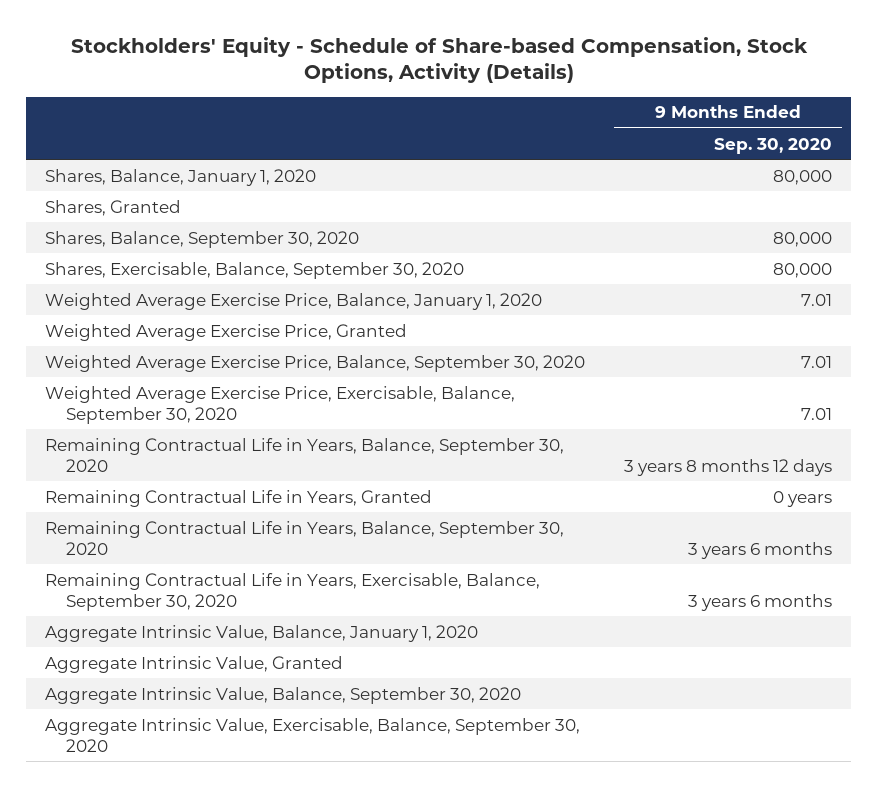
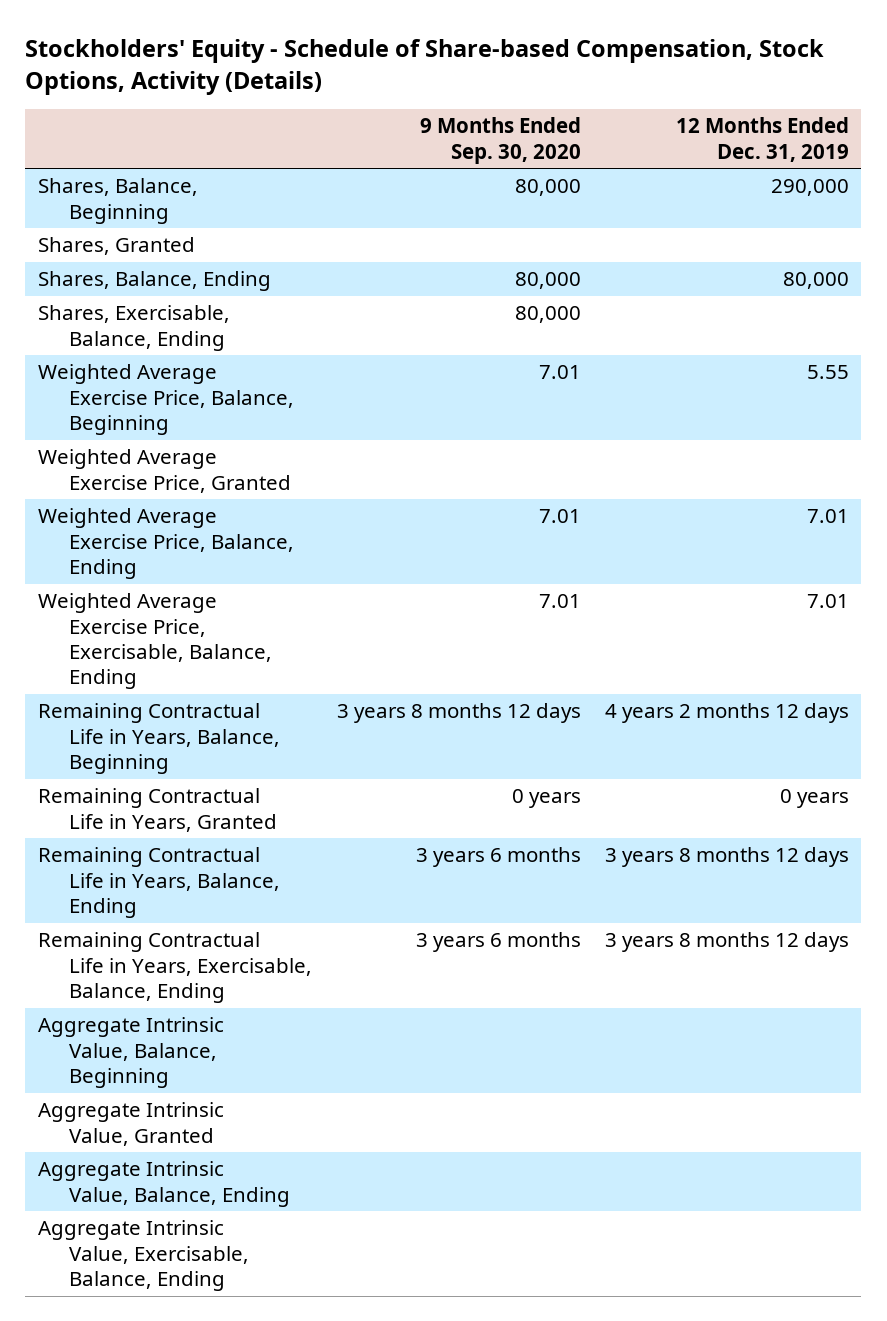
- | 9 Months Ended Sep. 30, 2020
+ | 9 Months Ended Sep. 30, 2020 | 12 Months Ended Dec. 31, 2019
- Shares, Balance, January 1, 2020 | 80,000
+ Shares, Balance, Beginning | 80,000 | 290,000
- Shares, Balance, September 30, 2020 | 80,000
- Shares, Exercisable, Balance, September 30, 2020 | 80,000
- Weighted Average Exercise Price, Balance, January 1, 2020 | 7.01
+ Shares, Balance, Ending | 80,000 | 80,000
+ Shares, Exercisable, Balance, Ending | 80,000 |
+ Weighted Average Exercise Price, Balance, Beginning | 7.01 | 5.55
- Weighted Average Exercise Price, Balance, September 30, 2020 | 7.01
- Weighted Average Exercise Price, Exercisable, Balance, September 30, 2020 | 7.01
- Remaining Contractual Life in Years, Balance, September 30, 2020 | 3 years 8 months 12 days
+ Weighted Average Exercise Price, Balance, Ending | 7.01 | 7.01
+ Weighted Average Exercise Price, Exercisable, Balance, Ending | 7.01 | 7.01
+ Remaining Contractual Life in Years, Balance, Beginning | 3 years 8 months 12 days | 4 years 2 months 12 days
- Remaining Contractual Life in Years, Balance, September 30, 2020 | 3 years 6 months
- Remaining Contractual Life in Years, Exercisable, Balance, September 30, 2020 | 3 years 6 months
- Aggregate Intrinsic Value, Balance, January 1, 2020
+ Remaining Contractual Life in Years, Balance, Ending | 3 years 6 months | 3 years 8 months 12 days
+ Remaining Contractual Life in Years, Exercisable, Balance, Ending | 3 years 6 months | 3 years 8 months 12 days
+ Aggregate Intrinsic Value, Balance, Beginning
- Aggregate Intrinsic Value, Balance, September 30, 2020
- Aggregate Intrinsic Value, Exercisable, Balance, September 30, 2020
+ Aggregate Intrinsic Value, Balance, Ending
+ Aggregate Intrinsic Value, Exercisable, Balance, Ending

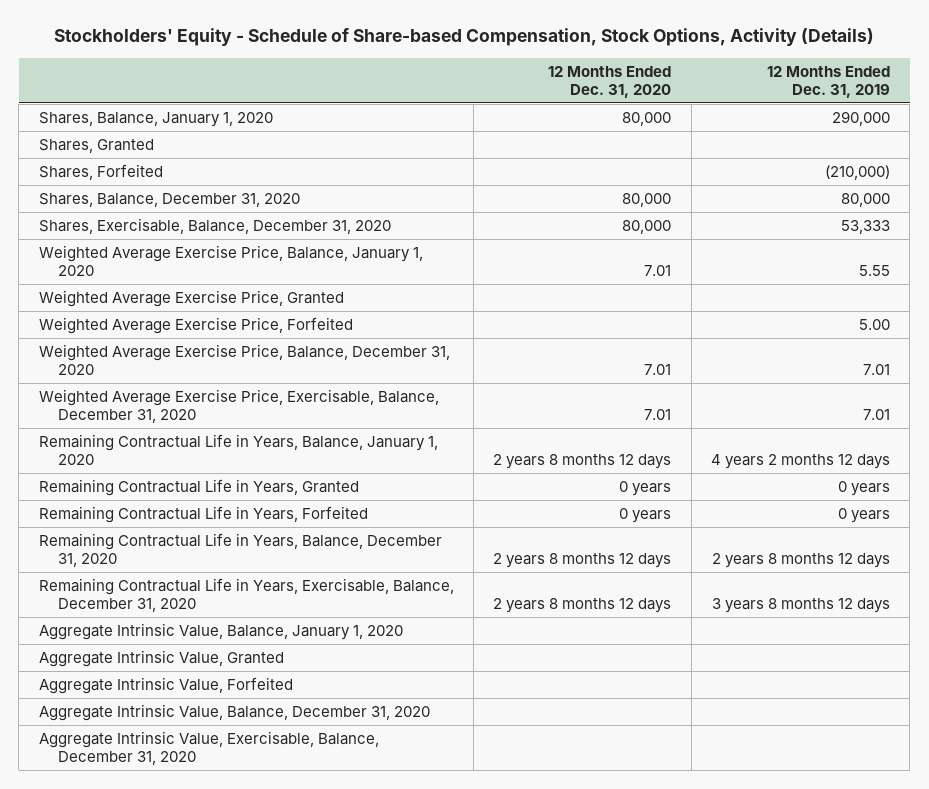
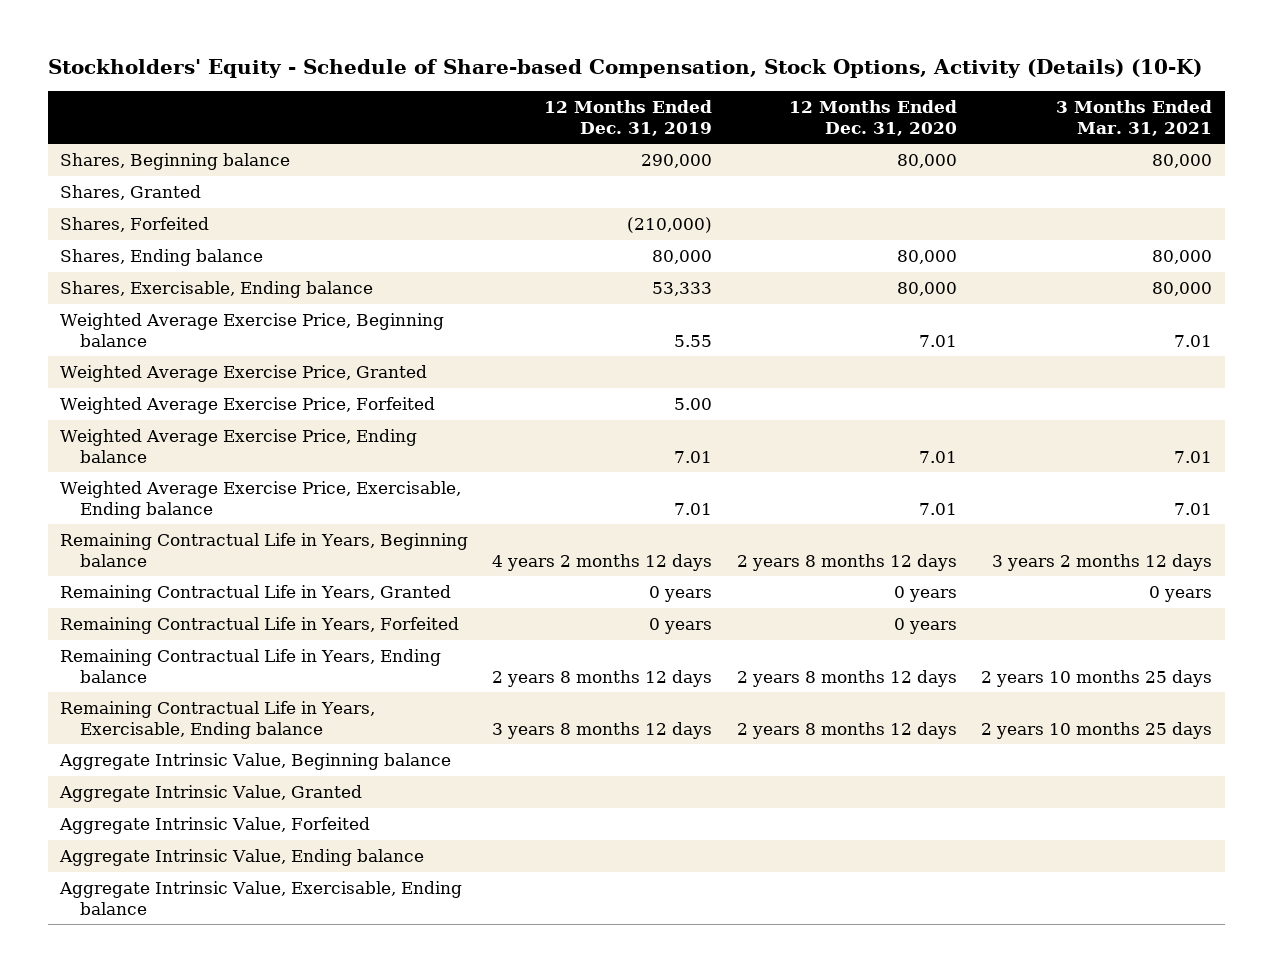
- Stockholders' Equity - Schedule of Share-based Compensation, Stock Options, Activity (Details)
+ Stockholders' Equity - Schedule of Share-based Compensation, Stock Options, Activity (Details) (10-K)
- | 12 Months Ended Dec. 31, 2020 | 12 Months Ended Dec. 31, 2019
+ | 12 Months Ended Dec. 31, 2019 | 12 Months Ended Dec. 31, 2020 | 3 Months Ended Mar. 31, 2021
- Shares, Balance, January 1, 2020 | 80,000 | 290,000
+ Shares, Beginning balance | 290,000 | 80,000 | 80,000
- Shares, Balance, December 31, 2020 | 80,000 | 80,000
- Shares, Exercisable, Balance, December 31, 2020 | 80,000 | 53,333
- Weighted Average Exercise Price, Balance, January 1, 2020 | 7.01 | 5.55
+ Shares, Ending balance | 80,000 | 80,000 | 80,000
+ Shares, Exercisable, Ending balance | 53,333 | 80,000 | 80,000
+ Weighted Average Exercise Price, Beginning balance | 5.55 | 7.01 | 7.01
- Weighted Average Exercise Price, Balance, December 31, 2020 | 7.01 | 7.01
- Weighted Average Exercise Price, Exercisable, Balance, December 31, 2020 | 7.01 | 7.01
- Remaining Contractual Life in Years, Balance, January 1, 2020 | 2 years 8 months 12 days | 4 years 2 months 12 days
+ Weighted Average Exercise Price, Ending balance | 7.01 | 7.01 | 7.01
+ Weighted Average Exercise Price, Exercisable, Ending balance | 7.01 | 7.01 | 7.01
+ Remaining Contractual Life in Years, Beginning balance | 4 years 2 months 12 days | 2 years 8 months 12 days | 3 years 2 months 12 days
- Remaining Contractual Life in Years, Balance, December 31, 2020 | 2 years 8 months 12 days | 2 years 8 months 12 days
- Remaining Contractual Life in Years, Exercisable, Balance, December 31, 2020 | 2 years 8 months 12 days | 3 years 8 months 12 days
- Aggregate Intrinsic Value, Balance, January 1, 2020
+ Remaining Contractual Life in Years, Ending balance | 2 years 8 months 12 days | 2 years 8 months 12 days | 2 years 10 months 25 days
+ Remaining Contractual Life in Years, Exercisable, Ending balance | 3 years 8 months 12 days | 2 years 8 months 12 days | 2 years 10 months 25 days
+ Aggregate Intrinsic Value, Beginning balance
- Aggregate Intrinsic Value, Balance, December 31, 2020
- Aggregate Intrinsic Value, Exercisable, Balance, December 31, 2020
+ Aggregate Intrinsic Value, Ending balance
+ Aggregate Intrinsic Value, Exercisable, Ending balance

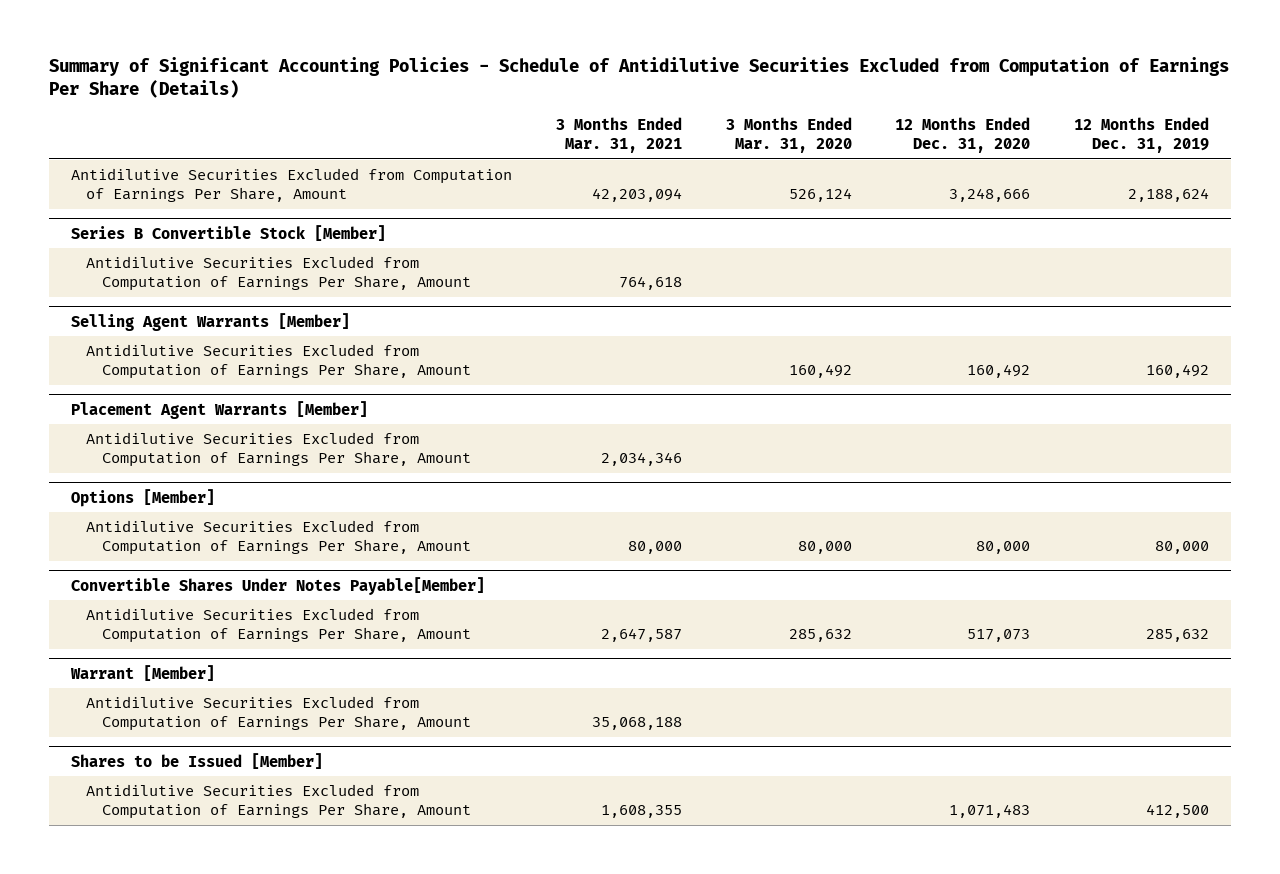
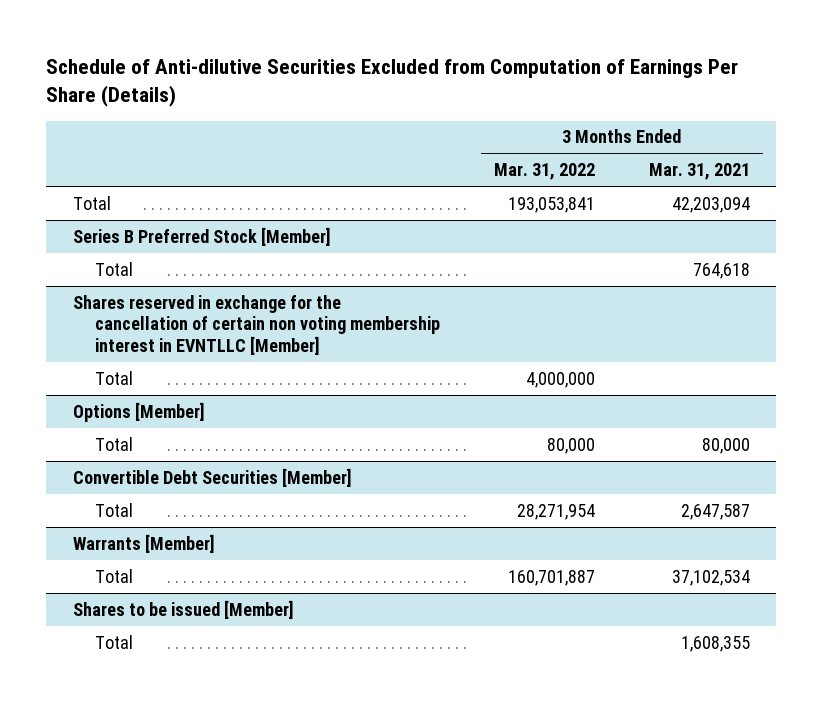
- Summary of Significant Accounting Policies - Schedule of Antidilutive Securities Excluded from Computation of Earnings Per Share (Details)
+ Schedule of Anti-dilutive Securities Excluded from Computation of Earnings Per Share (Details)
- | 3 Months Ended Mar. 31, 2021 | 3 Months Ended Mar. 31, 2020 | 12 Months Ended Dec. 31, 2020 | 12 Months Ended Dec. 31, 2019
+ | 3 Months Ended Mar. 31, 2022 | 3 Months Ended Mar. 31, 2021
- Antidilutive Securities Excluded from Computation of Earnings Per Share, Amount | 42,203,094 | 526,124 | 3,248,666 | 2,188,624
- Series B Convertible Stock [Member]
- Antidilutive Securities Excluded from Computation of Earnings Per Share, Amount | 764,618 | | |
- Selling Agent Warrants [Member]
- Antidilutive Securities Excluded from Computation of Earnings Per Share, Amount | | 160,492 | 160,492 | 160,492
- Placement Agent Warrants [Member]
- Antidilutive Securities Excluded from Computation of Earnings Per Share, Amount | 2,034,346 | | |
+ Total | 193,053,841 | 42,203,094
+ Series B Preferred Stock [Member]
+ Total | | 764,618
+ Shares reserved in exchange for the cancellation of certain non voting membership interest in EVNTLLC [Member]
+ Total | 4,000,000 |
@ Options [Member]
- Antidilutive Securities Excluded from Computation of Earnings Per Share, Amount | 80,000 | 80,000 | 80,000 | 80,000
- Convertible Shares Under Notes Payable[Member]
- Antidilutive Securities Excluded from Computation of Earnings Per Share, Amount | 2,647,587 | 285,632 | 517,073 | 285,632
- Warrant [Member]
- Antidilutive Securities Excluded from Computation of Earnings Per Share, Amount | 35,068,188 | | |
- Shares to be Issued [Member]
- Antidilutive Securities Excluded from Computation of Earnings Per Share, Amount | 1,608,355 | | 1,071,483 | 412,500
@ Options [Member]
+ Total | 80,000 | 80,000
+ Convertible Debt Securities [Member]
+ Total | 28,271,954 | 2,647,587
+ Warrants [Member]
+ Total | 160,701,887 | 37,102,534
+ Shares to be issued [Member]
+ Total | | 1,608,355

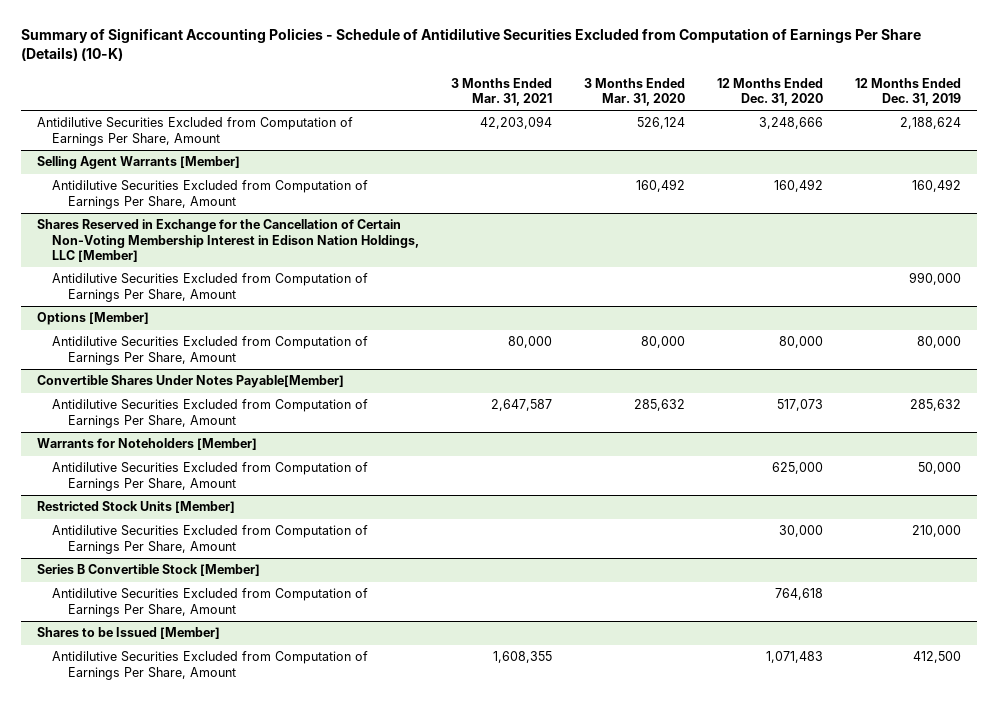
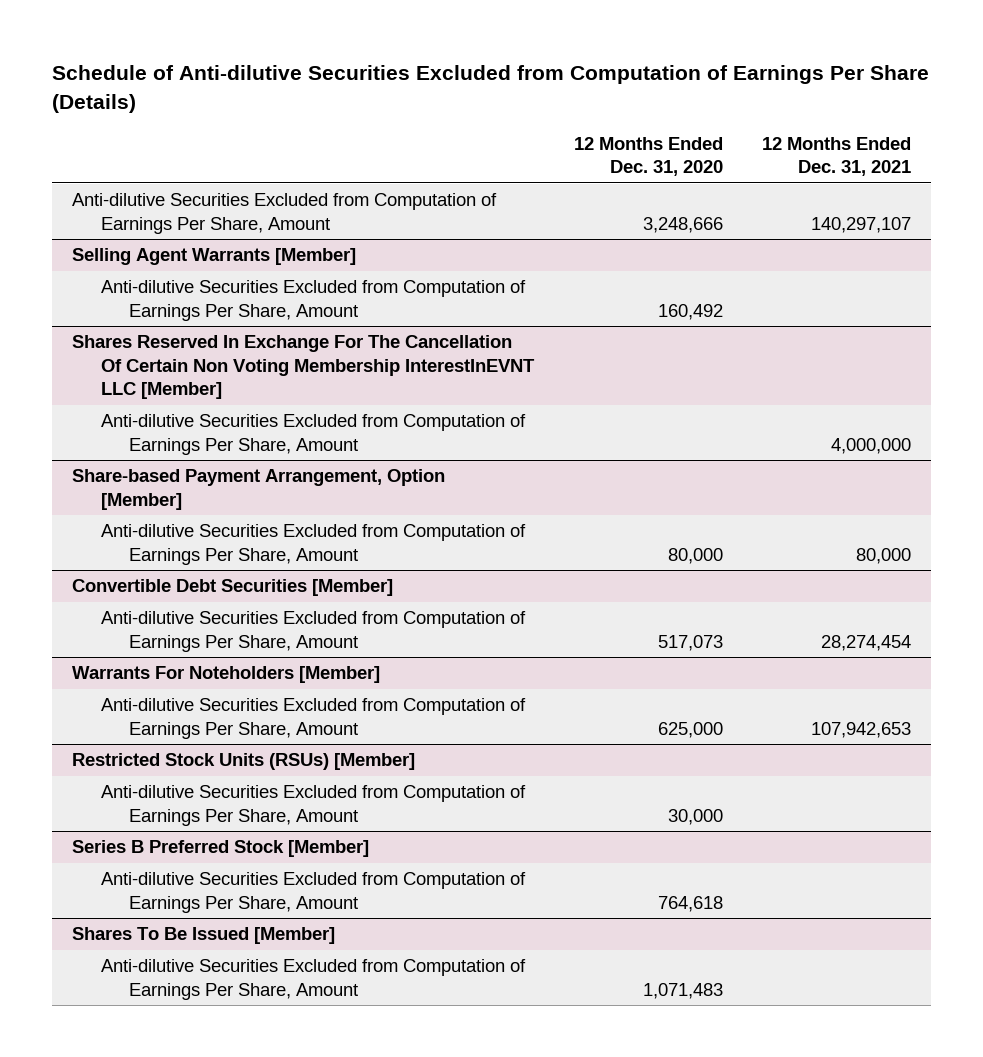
- Summary of Significant Accounting Policies - Schedule of Antidilutive Securities Excluded from Computation of Earnings Per Share (Details) (10-K)
+ Schedule of Anti-dilutive Securities Excluded from Computation of Earnings Per Share (Details)
- | 3 Months Ended Mar. 31, 2021 | 3 Months Ended Mar. 31, 2020 | 12 Months Ended Dec. 31, 2020 | 12 Months Ended Dec. 31, 2019
+ | 12 Months Ended Dec. 31, 2020 | 12 Months Ended Dec. 31, 2021
- Antidilutive Securities Excluded from Computation of Earnings Per Share, Amount | 42,203,094 | 526,124 | 3,248,666 | 2,188,624
+ Anti-dilutive Securities Excluded from Computation of Earnings Per Share, Amount | 3,248,666 | 140,297,107
@ Selling Agent Warrants [Member]
- Antidilutive Securities Excluded from Computation of Earnings Per Share, Amount | | 160,492 | 160,492 | 160,492
- Shares Reserved in Exchange for the Cancellation of Certain Non-Voting Membership Interest in Edison Nation Holdings, LLC [Member]
- Antidilutive Securities Excluded from Computation of Earnings Per Share, Amount | | | | 990,000
- Options [Member]
- Antidilutive Securities Excluded from Computation of Earnings Per Share, Amount | 80,000 | 80,000 | 80,000 | 80,000
- Convertible Shares Under Notes Payable[Member]
- Antidilutive Securities Excluded from Computation of Earnings Per Share, Amount | 2,647,587 | 285,632 | 517,073 | 285,632
- Warrants for Noteholders [Member]
- Antidilutive Securities Excluded from Computation of Earnings Per Share, Amount | | | 625,000 | 50,000
- Restricted Stock Units [Member]
- Antidilutive Securities Excluded from Computation of Earnings Per Share, Amount | | | 30,000 | 210,000
- Series B Convertible Stock [Member]
- Antidilutive Securities Excluded from Computation of Earnings Per Share, Amount | | | 764,618 |
- Shares to be Issued [Member]
- Antidilutive Securities Excluded from Computation of Earnings Per Share, Amount | 1,608,355 | | 1,071,483 | 412,500
@ Selling Agent Warrants [Member]
+ Anti-dilutive Securities Excluded from Computation of Earnings Per Share, Amount | 160,492 |
+ Shares Reserved In Exchange For The Cancellation Of Certain Non Voting Membership InterestInEVNT LLC [Member]
+ Anti-dilutive Securities Excluded from Computation of Earnings Per Share, Amount | | 4,000,000
+ Share-based Payment Arrangement, Option [Member]
+ Anti-dilutive Securities Excluded from Computation of Earnings Per Share, Amount | 80,000 | 80,000
+ Convertible Debt Securities [Member]
+ Anti-dilutive Securities Excluded from Computation of Earnings Per Share, Amount | 517,073 | 28,274,454
+ Warrants For Noteholders [Member]
+ Anti-dilutive Securities Excluded from Computation of Earnings Per Share, Amount | 625,000 | 107,942,653
+ Restricted Stock Units (RSUs) [Member]
+ Anti-dilutive Securities Excluded from Computation of Earnings Per Share, Amount | 30,000 |
+ Series B Preferred Stock [Member]
+ Anti-dilutive Securities Excluded from Computation of Earnings Per Share, Amount | 764,618 |
+ Shares To Be Issued [Member]
+ Anti-dilutive Securities Excluded from Computation of Earnings Per Share, Amount | 1,071,483 |

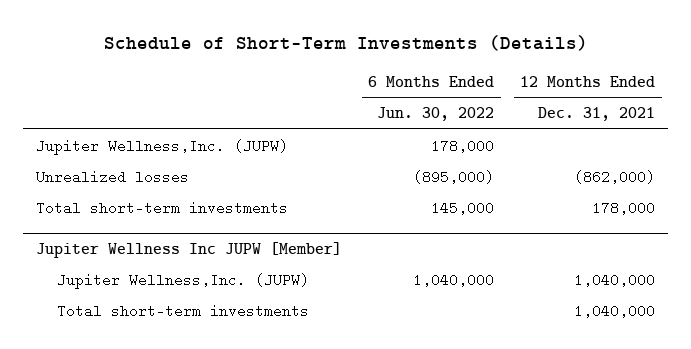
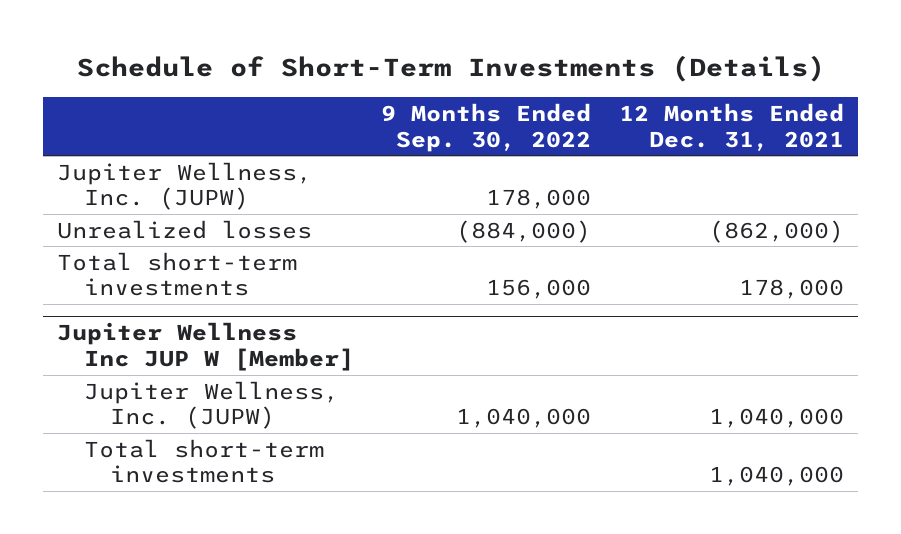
- | 6 Months Ended Jun. 30, 2022 | 12 Months Ended Dec. 31, 2021
+ | 9 Months Ended Sep. 30, 2022 | 12 Months Ended Dec. 31, 2021
- Jupiter Wellness,Inc. (JUPW) | 178,000 |
+ Jupiter Wellness, Inc. (JUPW) | 178,000 |
- Jupiter Wellness Inc JUPW [Member]
- Jupiter Wellness,Inc. (JUPW) | 1,040,000 | 1,040,000
+ Jupiter Wellness Inc JUP W [Member]
+ Jupiter Wellness, Inc. (JUPW) | 1,040,000 | 1,040,000

